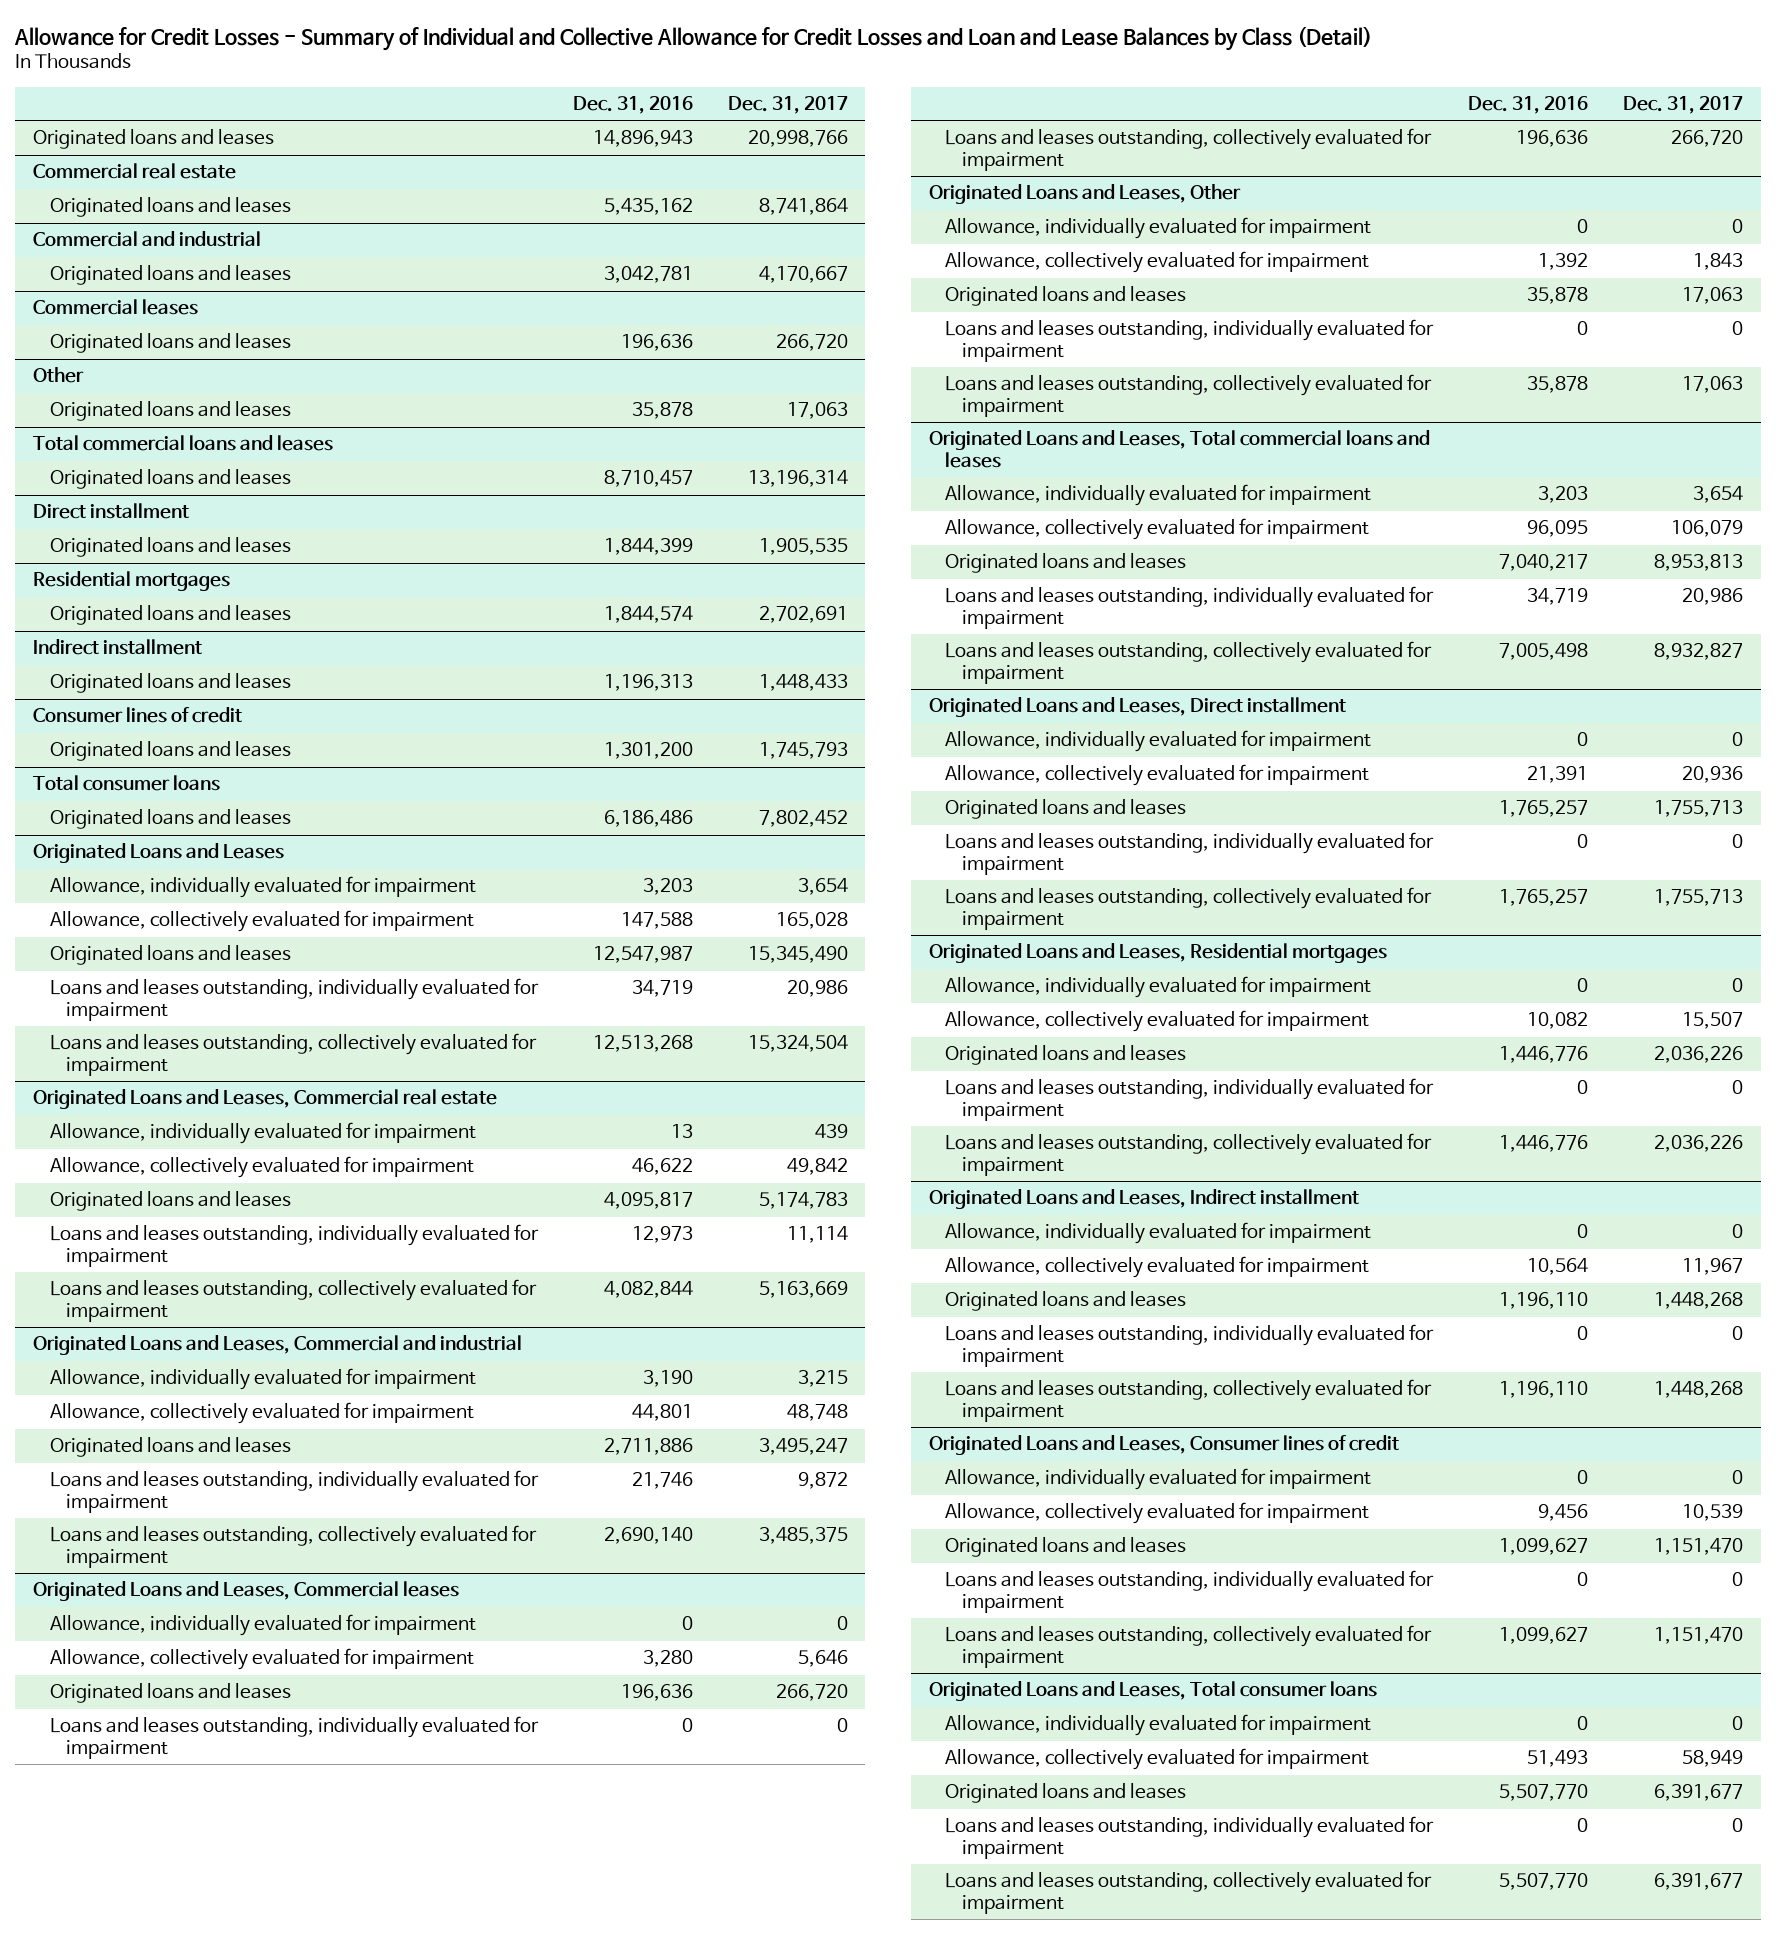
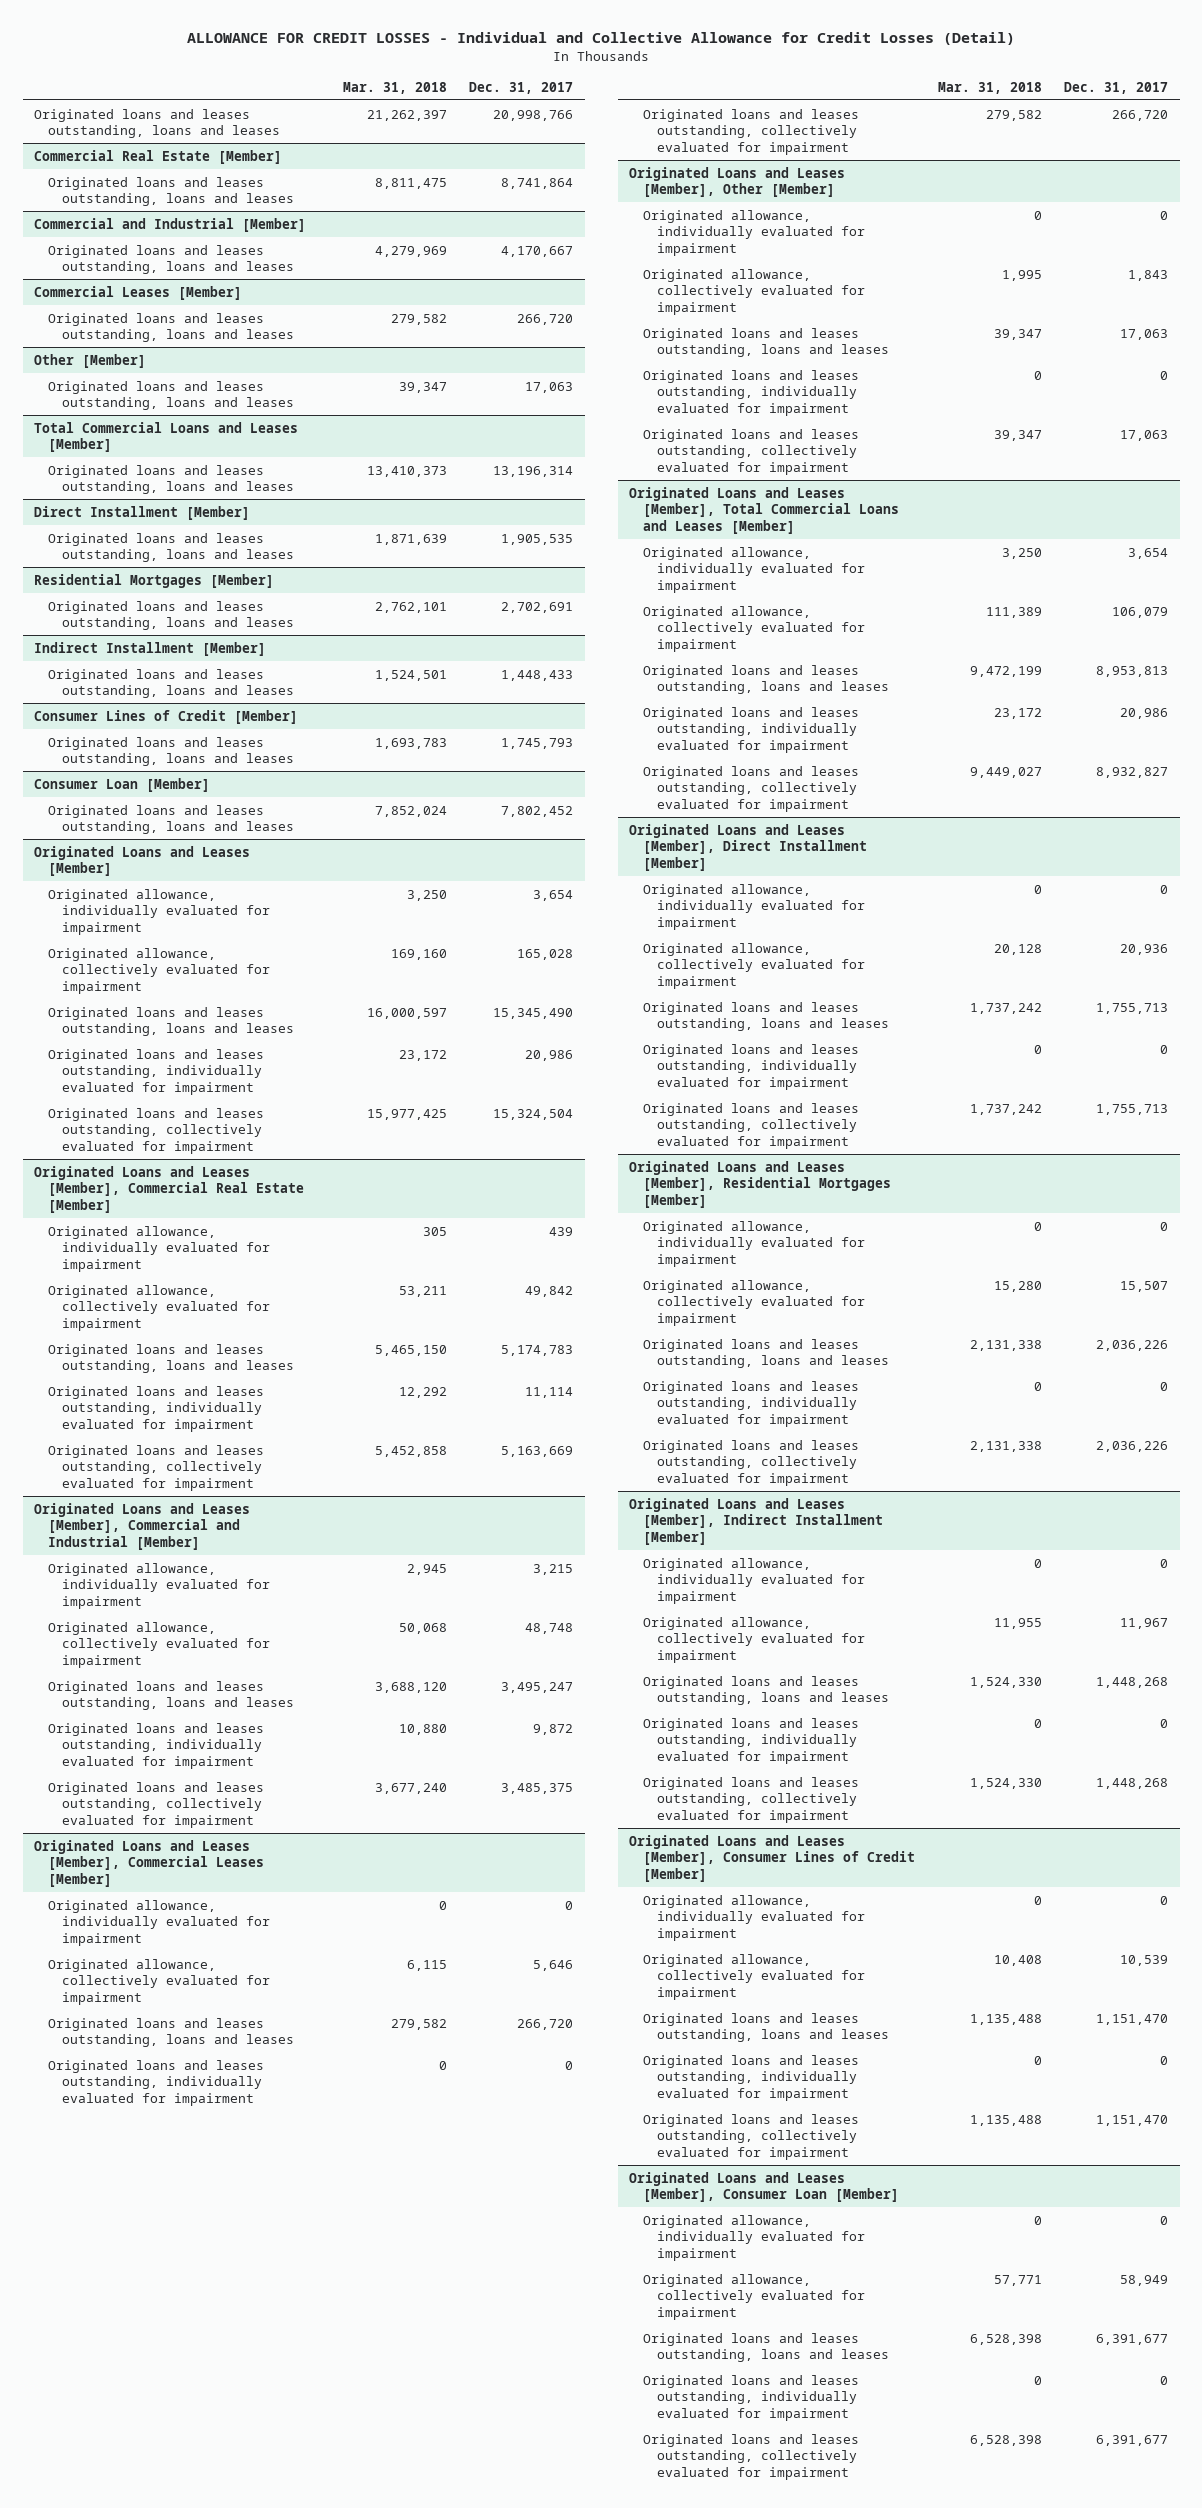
- Allowance for Credit Losses - Summary of Individual and Collective Allowance for Credit Losses and Loan and Lease Balances by Class (Detail)
+ ALLOWANCE FOR CREDIT LOSSES - Individual and Collective Allowance for Credit Losses (Detail)
- | Dec. 31, 2016 | Dec. 31, 2017
+ | Mar. 31, 2018 | Dec. 31, 2017
- Originated loans and leases | 14,896,943 | 20,998,766
- Commercial real estate
- Originated loans and leases | 5,435,162 | 8,741,864
- Commercial and industrial
- Originated loans and leases | 3,042,781 | 4,170,667
- Commercial leases
- Originated loans and leases | 196,636 | 266,720
- Other
- Originated loans and leases | 35,878 | 17,063
- Total commercial loans and leases
- Originated loans and leases | 8,710,457 | 13,196,314
- Direct installment
- Originated loans and leases | 1,844,399 | 1,905,535
- Residential mortgages
- Originated loans and leases | 1,844,574 | 2,702,691
- Indirect installment
- Originated loans and leases | 1,196,313 | 1,448,433
- Consumer lines of credit
- Originated loans and leases | 1,301,200 | 1,745,793
- Total consumer loans
- Originated loans and leases | 6,186,486 | 7,802,452
- Originated Loans and Leases
- Allowance, individually evaluated for impairment | 3,203 | 3,654
- Allowance, collectively evaluated for impairment | 147,588 | 165,028
- Originated loans and leases | 12,547,987 | 15,345,490
- Loans and leases outstanding, individually evaluated for impairment | 34,719 | 20,986
- Loans and leases outstanding, collectively evaluated for impairment | 12,513,268 | 15,324,504
- Originated Loans and Leases, Commercial real estate
- Allowance, individually evaluated for impairment | 13 | 439
- Allowance, collectively evaluated for impairment | 46,622 | 49,842
- Originated loans and leases | 4,095,817 | 5,174,783
- Loans and leases outstanding, individually evaluated for impairment | 12,973 | 11,114
- Loans and leases outstanding, collectively evaluated for impairment | 4,082,844 | 5,163,669
- Originated Loans and Leases, Commercial and industrial
- Allowance, individually evaluated for impairment | 3,190 | 3,215
- Allowance, collectively evaluated for impairment | 44,801 | 48,748
- Originated loans and leases | 2,711,886 | 3,495,247
- Loans and leases outstanding, individually evaluated for impairment | 21,746 | 9,872
- Loans and leases outstanding, collectively evaluated for impairment | 2,690,140 | 3,485,375
- Originated Loans and Leases, Commercial leases
- Allowance, individually evaluated for impairment | 0 | 0
- Allowance, collectively evaluated for impairment | 3,280 | 5,646
- Originated loans and leases | 196,636 | 266,720
- Loans and leases outstanding, individually evaluated for impairment | 0 | 0
- Loans and leases outstanding, collectively evaluated for impairment | 196,636 | 266,720
- Originated Loans and Leases, Other
- Allowance, individually evaluated for impairment | 0 | 0
- Allowance, collectively evaluated for impairment | 1,392 | 1,843
- Originated loans and leases | 35,878 | 17,063
- Loans and leases outstanding, individually evaluated for impairment | 0 | 0
- Loans and leases outstanding, collectively evaluated for impairment | 35,878 | 17,063
- Originated Loans and Leases, Total commercial loans and leases
- Allowance, individually evaluated for impairment | 3,203 | 3,654
- Allowance, collectively evaluated for impairment | 96,095 | 106,079
- Originated loans and leases | 7,040,217 | 8,953,813
- Loans and leases outstanding, individually evaluated for impairment | 34,719 | 20,986
- Loans and leases outstanding, collectively evaluated for impairment | 7,005,498 | 8,932,827
- Originated Loans and Leases, Direct installment
- Allowance, individually evaluated for impairment | 0 | 0
- Allowance, collectively evaluated for impairment | 21,391 | 20,936
- Originated loans and leases | 1,765,257 | 1,755,713
- Loans and leases outstanding, individually evaluated for impairment | 0 | 0
- Loans and leases outstanding, collectively evaluated for impairment | 1,765,257 | 1,755,713
- Originated Loans and Leases, Residential mortgages
- Allowance, individually evaluated for impairment | 0 | 0
- Allowance, collectively evaluated for impairment | 10,082 | 15,507
- Originated loans and leases | 1,446,776 | 2,036,226
- Loans and leases outstanding, individually evaluated for impairment | 0 | 0
- Loans and leases outstanding, collectively evaluated for impairment | 1,446,776 | 2,036,226
- Originated Loans and Leases, Indirect installment
- Allowance, individually evaluated for impairment | 0 | 0
- Allowance, collectively evaluated for impairment | 10,564 | 11,967
- Originated loans and leases | 1,196,110 | 1,448,268
- Loans and leases outstanding, individually evaluated for impairment | 0 | 0
- Loans and leases outstanding, collectively evaluated for impairment | 1,196,110 | 1,448,268
- Originated Loans and Leases, Consumer lines of credit
- Allowance, individually evaluated for impairment | 0 | 0
- Allowance, collectively evaluated for impairment | 9,456 | 10,539
- Originated loans and leases | 1,099,627 | 1,151,470
- Loans and leases outstanding, individually evaluated for impairment | 0 | 0
- Loans and leases outstanding, collectively evaluated for impairment | 1,099,627 | 1,151,470
- Originated Loans and Leases, Total consumer loans
- Allowance, individually evaluated for impairment | 0 | 0
- Allowance, collectively evaluated for impairment | 51,493 | 58,949
- Originated loans and leases | 5,507,770 | 6,391,677
- Loans and leases outstanding, individually evaluated for impairment | 0 | 0
- Loans and leases outstanding, collectively evaluated for impairment | 5,507,770 | 6,391,677
+ Originated loans and leases outstanding, loans and leases | 21,262,397 | 20,998,766
+ Commercial Real Estate [Member]
+ Originated loans and leases outstanding, loans and leases | 8,811,475 | 8,741,864
+ Commercial and Industrial [Member]
+ Originated loans and leases outstanding, loans and leases | 4,279,969 | 4,170,667
+ Commercial Leases [Member]
+ Originated loans and leases outstanding, loans and leases | 279,582 | 266,720
+ Other [Member]
+ Originated loans and leases outstanding, loans and leases | 39,347 | 17,063
+ Total Commercial Loans and Leases [Member]
+ Originated loans and leases outstanding, loans and leases | 13,410,373 | 13,196,314
+ Direct Installment [Member]
+ Originated loans and leases outstanding, loans and leases | 1,871,639 | 1,905,535
+ Residential Mortgages [Member]
+ Originated loans and leases outstanding, loans and leases | 2,762,101 | 2,702,691
+ Indirect Installment [Member]
+ Originated loans and leases outstanding, loans and leases | 1,524,501 | 1,448,433
+ Consumer Lines of Credit [Member]
+ Originated loans and leases outstanding, loans and leases | 1,693,783 | 1,745,793
+ Consumer Loan [Member]
+ Originated loans and leases outstanding, loans and leases | 7,852,024 | 7,802,452
+ Originated Loans and Leases [Member]
+ Originated allowance, individually evaluated for impairment | 3,250 | 3,654
+ Originated allowance, collectively evaluated for impairment | 169,160 | 165,028
+ Originated loans and leases outstanding, loans and leases | 16,000,597 | 15,345,490
+ Originated loans and leases outstanding, individually evaluated for impairment | 23,172 | 20,986
+ Originated loans and leases outstanding, collectively evaluated for impairment | 15,977,425 | 15,324,504
+ Originated Loans and Leases [Member], Commercial Real Estate [Member]
+ Originated allowance, individually evaluated for impairment | 305 | 439
+ Originated allowance, collectively evaluated for impairment | 53,211 | 49,842
+ Originated loans and leases outstanding, loans and leases | 5,465,150 | 5,174,783
+ Originated loans and leases outstanding, individually evaluated for impairment | 12,292 | 11,114
+ Originated loans and leases outstanding, collectively evaluated for impairment | 5,452,858 | 5,163,669
+ Originated Loans and Leases [Member], Commercial and Industrial [Member]
+ Originated allowance, individually evaluated for impairment | 2,945 | 3,215
+ Originated allowance, collectively evaluated for impairment | 50,068 | 48,748
+ Originated loans and leases outstanding, loans and leases | 3,688,120 | 3,495,247
+ Originated loans and leases outstanding, individually evaluated for impairment | 10,880 | 9,872
+ Originated loans and leases outstanding, collectively evaluated for impairment | 3,677,240 | 3,485,375
+ Originated Loans and Leases [Member], Commercial Leases [Member]
+ Originated allowance, individually evaluated for impairment | 0 | 0
+ Originated allowance, collectively evaluated for impairment | 6,115 | 5,646
+ Originated loans and leases outstanding, loans and leases | 279,582 | 266,720
+ Originated loans and leases outstanding, individually evaluated for impairment | 0 | 0
+ Originated loans and leases outstanding, collectively evaluated for impairment | 279,582 | 266,720
+ Originated Loans and Leases [Member], Other [Member]
+ Originated allowance, individually evaluated for impairment | 0 | 0
+ Originated allowance, collectively evaluated for impairment | 1,995 | 1,843
+ Originated loans and leases outstanding, loans and leases | 39,347 | 17,063
+ Originated loans and leases outstanding, individually evaluated for impairment | 0 | 0
+ Originated loans and leases outstanding, collectively evaluated for impairment | 39,347 | 17,063
+ Originated Loans and Leases [Member], Total Commercial Loans and Leases [Member]
+ Originated allowance, individually evaluated for impairment | 3,250 | 3,654
+ Originated allowance, collectively evaluated for impairment | 111,389 | 106,079
+ Originated loans and leases outstanding, loans and leases | 9,472,199 | 8,953,813
+ Originated loans and leases outstanding, individually evaluated for impairment | 23,172 | 20,986
+ Originated loans and leases outstanding, collectively evaluated for impairment | 9,449,027 | 8,932,827
+ Originated Loans and Leases [Member], Direct Installment [Member]
+ Originated allowance, individually evaluated for impairment | 0 | 0
+ Originated allowance, collectively evaluated for impairment | 20,128 | 20,936
+ Originated loans and leases outstanding, loans and leases | 1,737,242 | 1,755,713
+ Originated loans and leases outstanding, individually evaluated for impairment | 0 | 0
+ Originated loans and leases outstanding, collectively evaluated for impairment | 1,737,242 | 1,755,713
+ Originated Loans and Leases [Member], Residential Mortgages [Member]
+ Originated allowance, individually evaluated for impairment | 0 | 0
+ Originated allowance, collectively evaluated for impairment | 15,280 | 15,507
+ Originated loans and leases outstanding, loans and leases | 2,131,338 | 2,036,226
+ Originated loans and leases outstanding, individually evaluated for impairment | 0 | 0
+ Originated loans and leases outstanding, collectively evaluated for impairment | 2,131,338 | 2,036,226
+ Originated Loans and Leases [Member], Indirect Installment [Member]
+ Originated allowance, individually evaluated for impairment | 0 | 0
+ Originated allowance, collectively evaluated for impairment | 11,955 | 11,967
+ Originated loans and leases outstanding, loans and leases | 1,524,330 | 1,448,268
+ Originated loans and leases outstanding, individually evaluated for impairment | 0 | 0
+ Originated loans and leases outstanding, collectively evaluated for impairment | 1,524,330 | 1,448,268
+ Originated Loans and Leases [Member], Consumer Lines of Credit [Member]
+ Originated allowance, individually evaluated for impairment | 0 | 0
+ Originated allowance, collectively evaluated for impairment | 10,408 | 10,539
+ Originated loans and leases outstanding, loans and leases | 1,135,488 | 1,151,470
+ Originated loans and leases outstanding, individually evaluated for impairment | 0 | 0
+ Originated loans and leases outstanding, collectively evaluated for impairment | 1,135,488 | 1,151,470
+ Originated Loans and Leases [Member], Consumer Loan [Member]
+ Originated allowance, individually evaluated for impairment | 0 | 0
+ Originated allowance, collectively evaluated for impairment | 57,771 | 58,949
+ Originated loans and leases outstanding, loans and leases | 6,528,398 | 6,391,677
+ Originated loans and leases outstanding, individually evaluated for impairment | 0 | 0
+ Originated loans and leases outstanding, collectively evaluated for impairment | 6,528,398 | 6,391,677

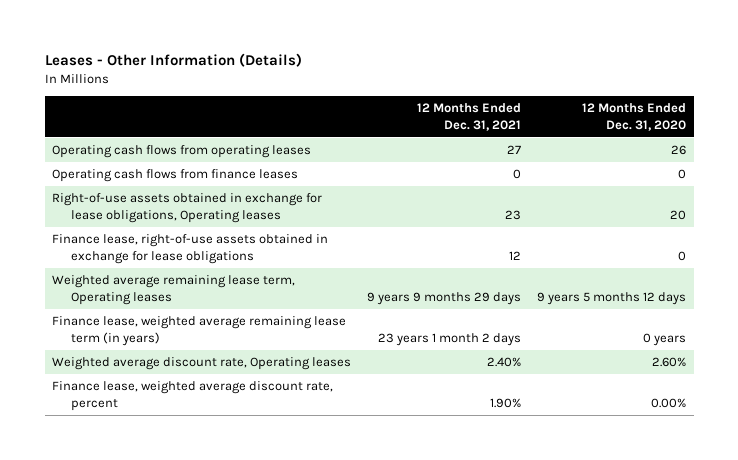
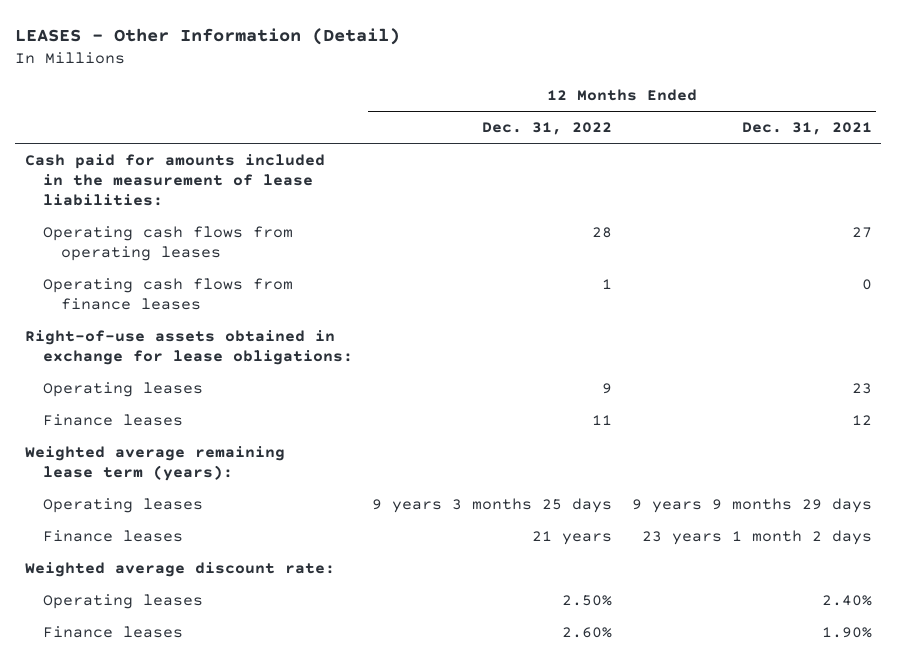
- Leases - Other Information (Details)
+ LEASES - Other Information (Detail)
- | 12 Months Ended Dec. 31, 2021 | 12 Months Ended Dec. 31, 2020
+ | 12 Months Ended Dec. 31, 2022 | 12 Months Ended Dec. 31, 2021
+ Cash paid for amounts included in the measurement of lease liabilities:
- Right-of-use assets obtained in exchange for lease obligations, Operating leases | 23 | 20
- Finance lease, right-of-use assets obtained in exchange for lease obligations | 12 | 0
- Weighted average remaining lease term, Operating leases | 9 years 9 months 29 days | 9 years 5 months 12 days
- Finance lease, weighted average remaining lease term (in years) | 23 years 1 month 2 days | 0 years
- Weighted average discount rate, Operating leases | 2.40% | 2.60%
- Finance lease, weighted average discount rate, percent | 1.90% | 0.00%
+ Right-of-use assets obtained in exchange for lease obligations:
+ Operating leases | 9 | 23
+ Finance leases | 11 | 12
+ Weighted average remaining lease term (years):
+ Operating leases | 9 years 3 months 25 days | 9 years 9 months 29 days
+ Finance leases | 21 years | 23 years 1 month 2 days
+ Weighted average discount rate:
+ Operating leases | 2.50% | 2.40%
+ Finance leases | 2.60% | 1.90%

